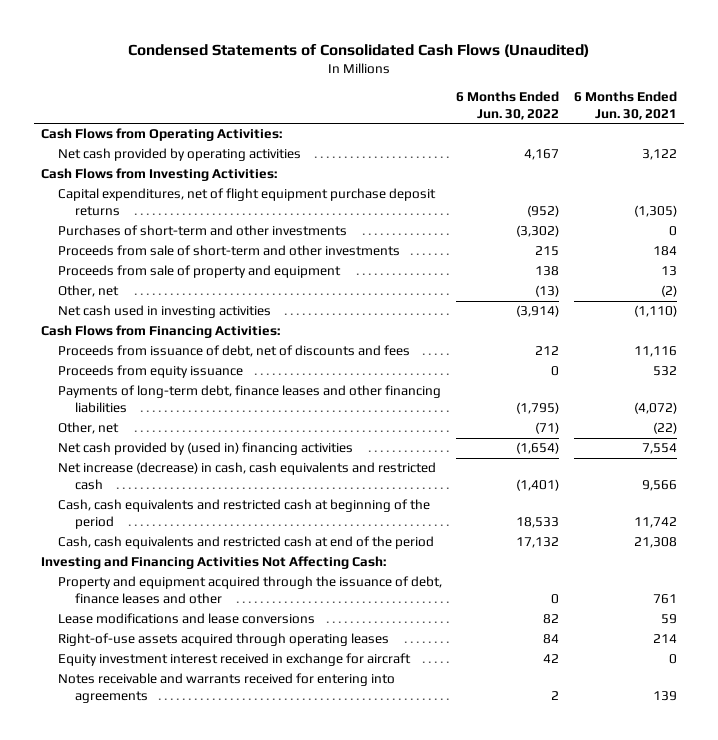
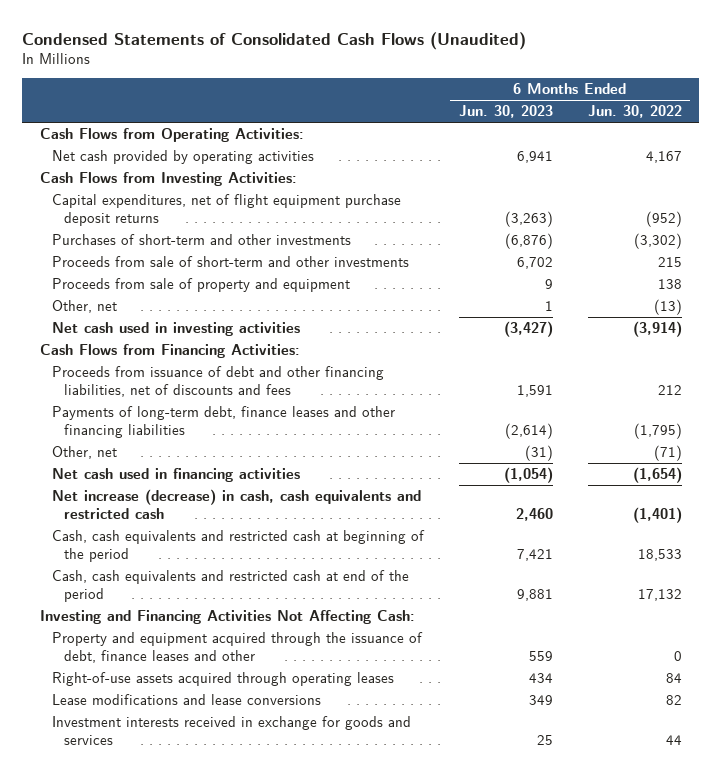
- | 6 Months Ended Jun. 30, 2022 | 6 Months Ended Jun. 30, 2021
+ | 6 Months Ended Jun. 30, 2023 | 6 Months Ended Jun. 30, 2022
- Proceeds from issuance of debt, net of discounts and fees | 212 | 11,116
- Proceeds from equity issuance | 0 | 532
+ Proceeds from issuance of debt and other financing liabilities, net of discounts and fees | 1,591 | 212
- Net cash provided by (used in) financing activities | (1,654) | 7,554
+ Net cash used in financing activities | (1,054) | (1,654)
- Equity investment interest received in exchange for aircraft | 42 | 0
- Notes receivable and warrants received for entering into agreements | 2 | 139
moved down: Lease modifications and lease conversions | 349 | 82
+ Investment interests received in exchange for goods and services | 25 | 44

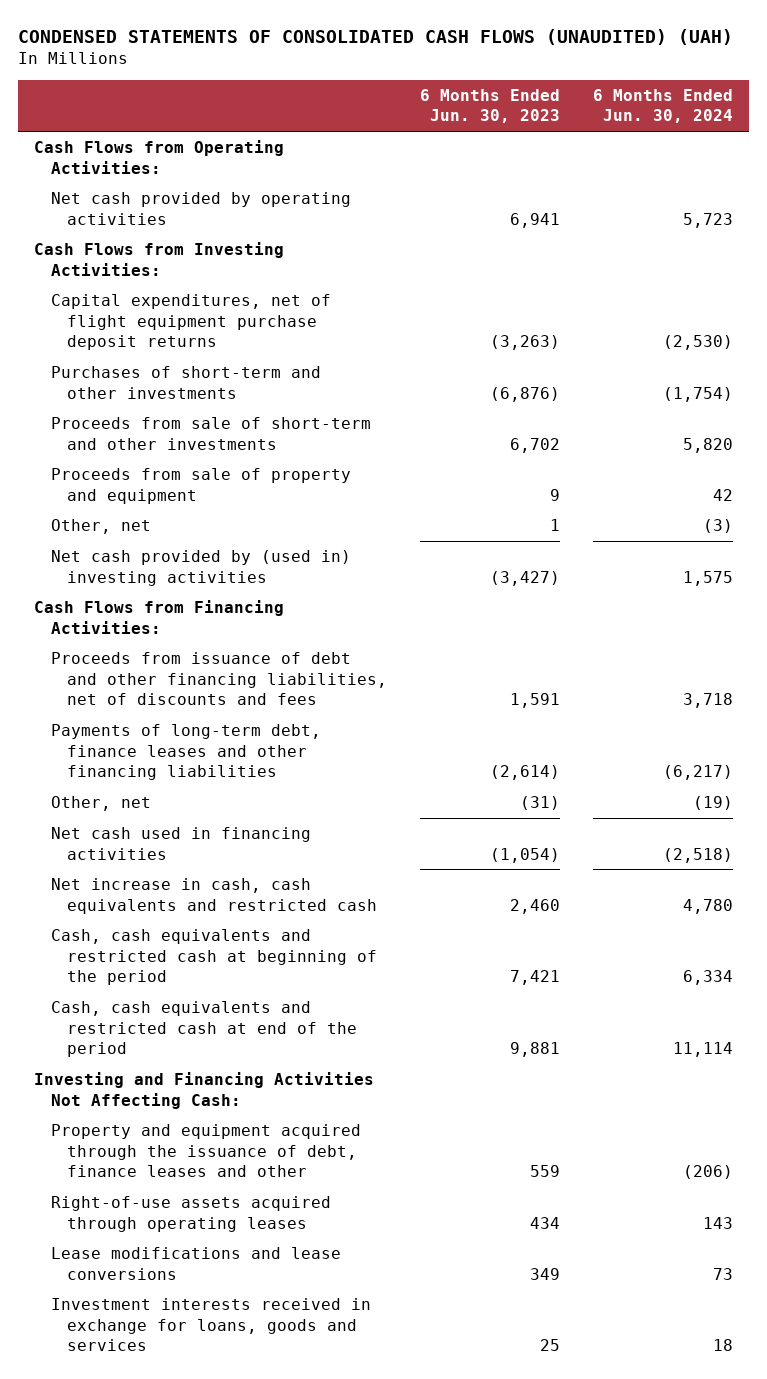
- Condensed Statements of Consolidated Cash Flows (Unaudited)
+ CONDENSED STATEMENTS OF CONSOLIDATED CASH FLOWS (UNAUDITED) (UAH)
- | 6 Months Ended Jun. 30, 2023 | 6 Months Ended Jun. 30, 2022
+ | 6 Months Ended Jun. 30, 2023 | 6 Months Ended Jun. 30, 2024
- Net cash used in investing activities | (3,427) | (3,914)
+ Net cash provided by (used in) investing activities | (3,427) | 1,575
- Net increase (decrease) in cash, cash equivalents and restricted cash | 2,460 | (1,401)
+ Net increase in cash, cash equivalents and restricted cash | 2,460 | 4,780
- Investment interests received in exchange for goods and services | 25 | 44
+ Investment interests received in exchange for loans, goods and services | 25 | 18

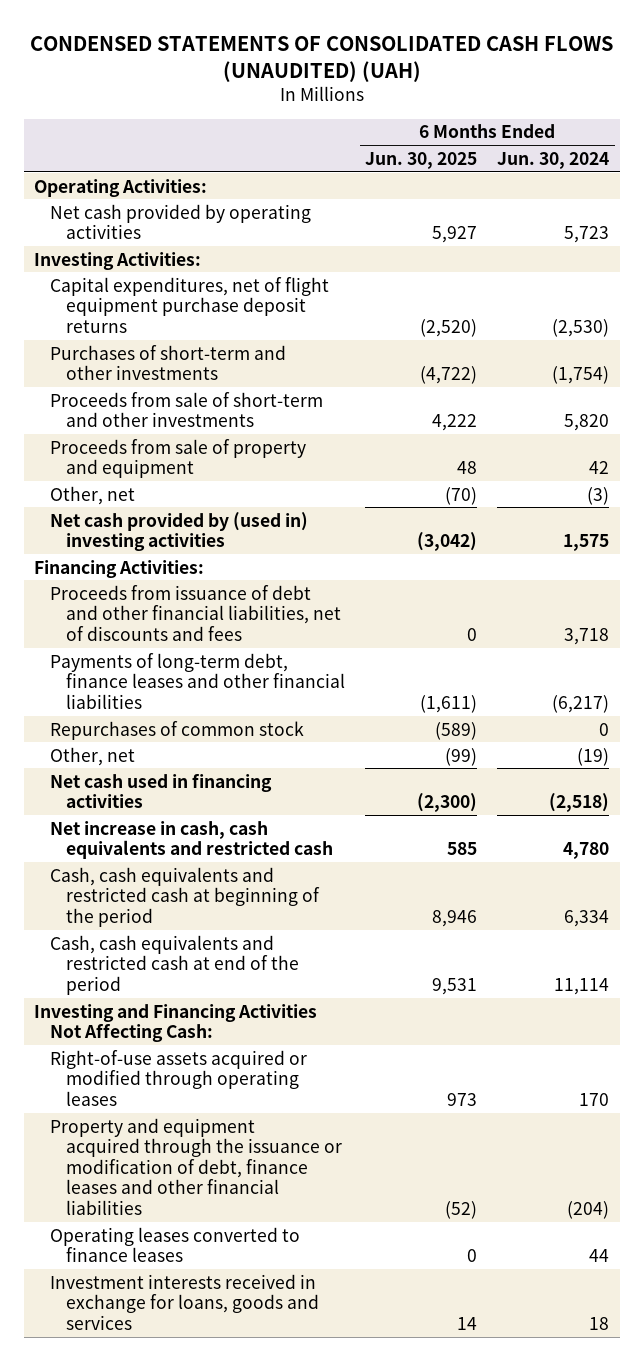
- | 6 Months Ended Jun. 30, 2023 | 6 Months Ended Jun. 30, 2024
+ | 6 Months Ended Jun. 30, 2025 | 6 Months Ended Jun. 30, 2024
- Cash Flows from Operating Activities:
+ Operating Activities:
- Cash Flows from Investing Activities:
+ Investing Activities:
- Cash Flows from Financing Activities:
- Proceeds from issuance of debt and other financing liabilities, net of discounts and fees | 1,591 | 3,718
- Payments of long-term debt, finance leases and other financing liabilities | (2,614) | (6,217)
+ Financing Activities:
+ Proceeds from issuance of debt and other financial liabilities, net of discounts and fees | 0 | 3,718
+ Payments of long-term debt, finance leases and other financial liabilities | (1,611) | (6,217)
+ Repurchases of common stock | (589) | 0
- Property and equipment acquired through the issuance of debt, finance leases and other | 559 | (206)
- Right-of-use assets acquired through operating leases | 434 | 143
- Lease modifications and lease conversions | 349 | 73
+ Right-of-use assets acquired or modified through operating leases | 973 | 170
+ Property and equipment acquired through the issuance or modification of debt, finance leases and other financial liabilities | (52) | (204)
+ Operating leases converted to finance leases | 0 | 44

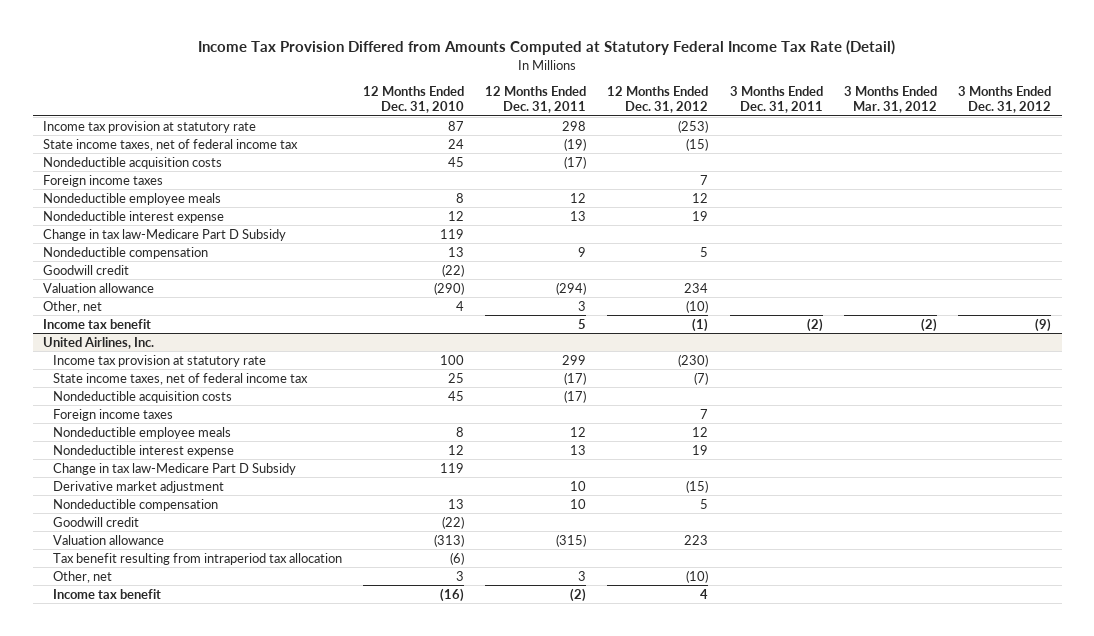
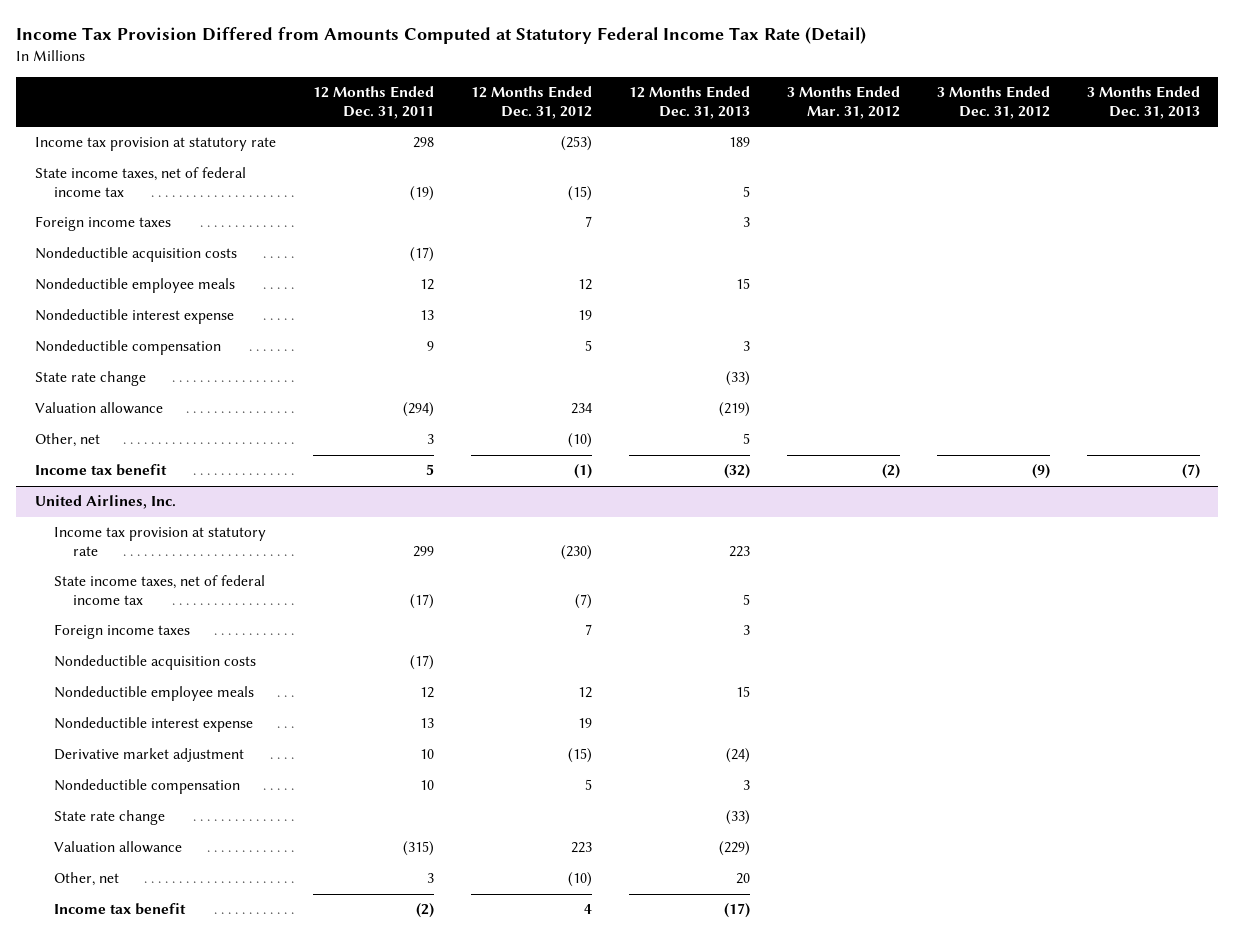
- | 12 Months Ended Dec. 31, 2010 | 12 Months Ended Dec. 31, 2011 | 12 Months Ended Dec. 31, 2012 | 3 Months Ended Dec. 31, 2011 | 3 Months Ended Mar. 31, 2012 | 3 Months Ended Dec. 31, 2012
+ | 12 Months Ended Dec. 31, 2011 | 12 Months Ended Dec. 31, 2012 | 12 Months Ended Dec. 31, 2013 | 3 Months Ended Mar. 31, 2012 | 3 Months Ended Dec. 31, 2012 | 3 Months Ended Dec. 31, 2013
moved down: Nondeductible acquisition costs | (17) | | | | |
- Change in tax law-Medicare Part D Subsidy | 119 | | | | |
- Goodwill credit | (22) | | | | |
+ State rate change | | | (33) | | |
@ United Airlines, Inc.
moved down: Nondeductible acquisition costs | (17) | | | | |
- Change in tax law-Medicare Part D Subsidy | 119 | | | | |
- Goodwill credit | (22) | | | | |
+ State rate change | | | (33) | | |
- Tax benefit resulting from intraperiod tax allocation | (6) | | | | |

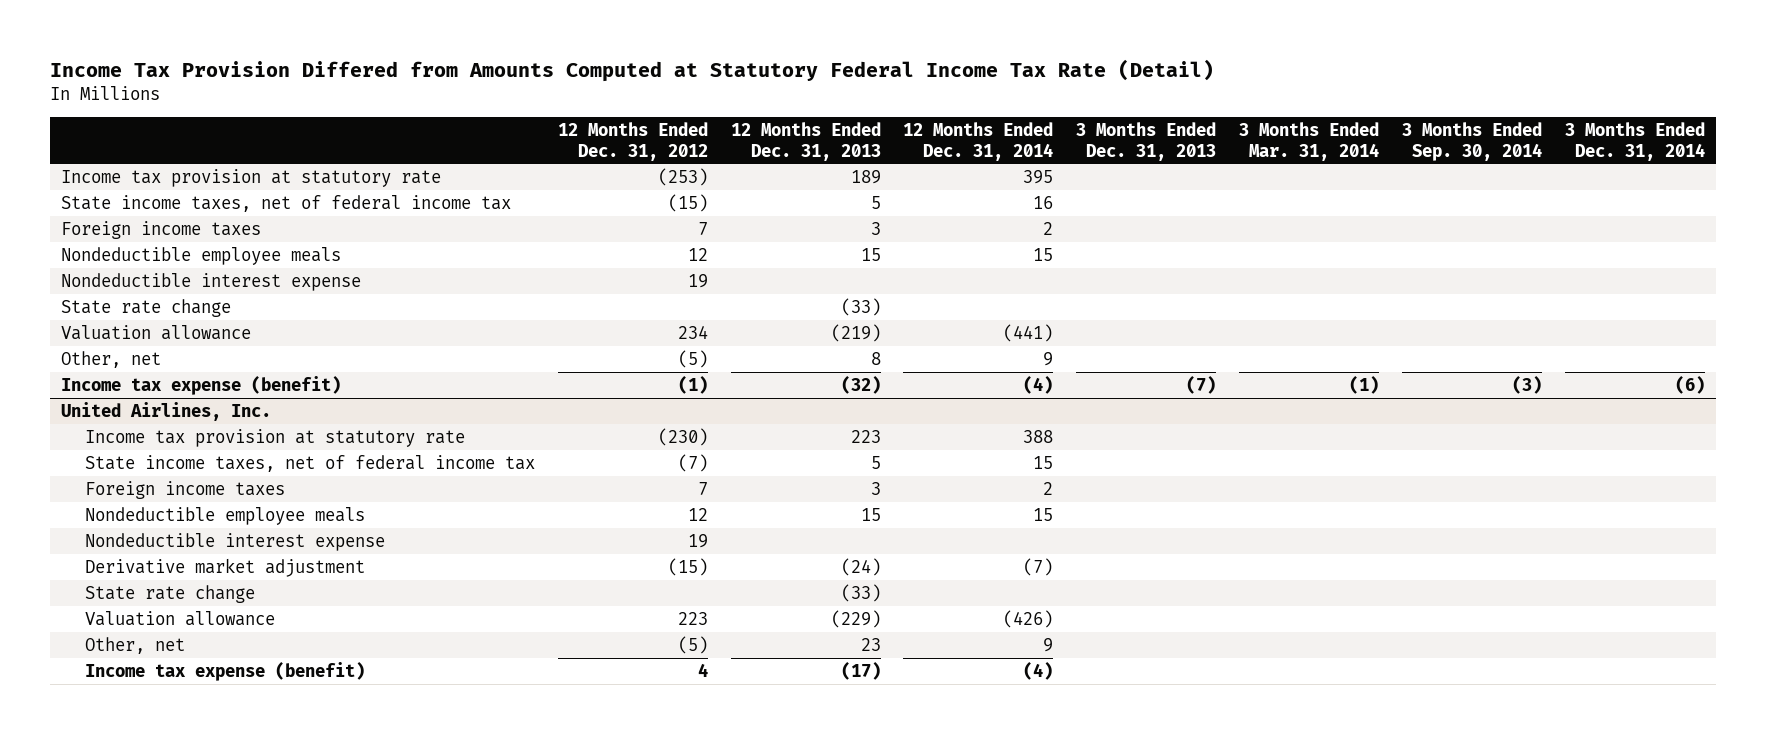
- | 12 Months Ended Dec. 31, 2011 | 12 Months Ended Dec. 31, 2012 | 12 Months Ended Dec. 31, 2013 | 3 Months Ended Mar. 31, 2012 | 3 Months Ended Dec. 31, 2012 | 3 Months Ended Dec. 31, 2013
+ | 12 Months Ended Dec. 31, 2012 | 12 Months Ended Dec. 31, 2013 | 12 Months Ended Dec. 31, 2014 | 3 Months Ended Dec. 31, 2013 | 3 Months Ended Mar. 31, 2014 | 3 Months Ended Sep. 30, 2014 | 3 Months Ended Dec. 31, 2014
- Nondeductible acquisition costs | (17) | | | | |
- Nondeductible compensation | 9 | 5 | 3 | | |
- Other, net | 3 | (10) | 5 | | |
- Income tax benefit | 5 | (1) | (32) | (2) | (9) | (7)
+ Other, net | (5) | 8 | 9 | | | |
+ Income tax expense (benefit) | (1) | (32) | (4) | (7) | (1) | (3) | (6)
@ United Airlines, Inc.
- Nondeductible acquisition costs | (17) | | | | |
- Nondeductible compensation | 10 | 5 | 3 | | |
- Other, net | 3 | (10) | 20 | | |
- Income tax benefit | (2) | 4 | (17) | | |
+ Other, net | (5) | 23 | 9 | | | |
+ Income tax expense (benefit) | 4 | (17) | (4) | | | |

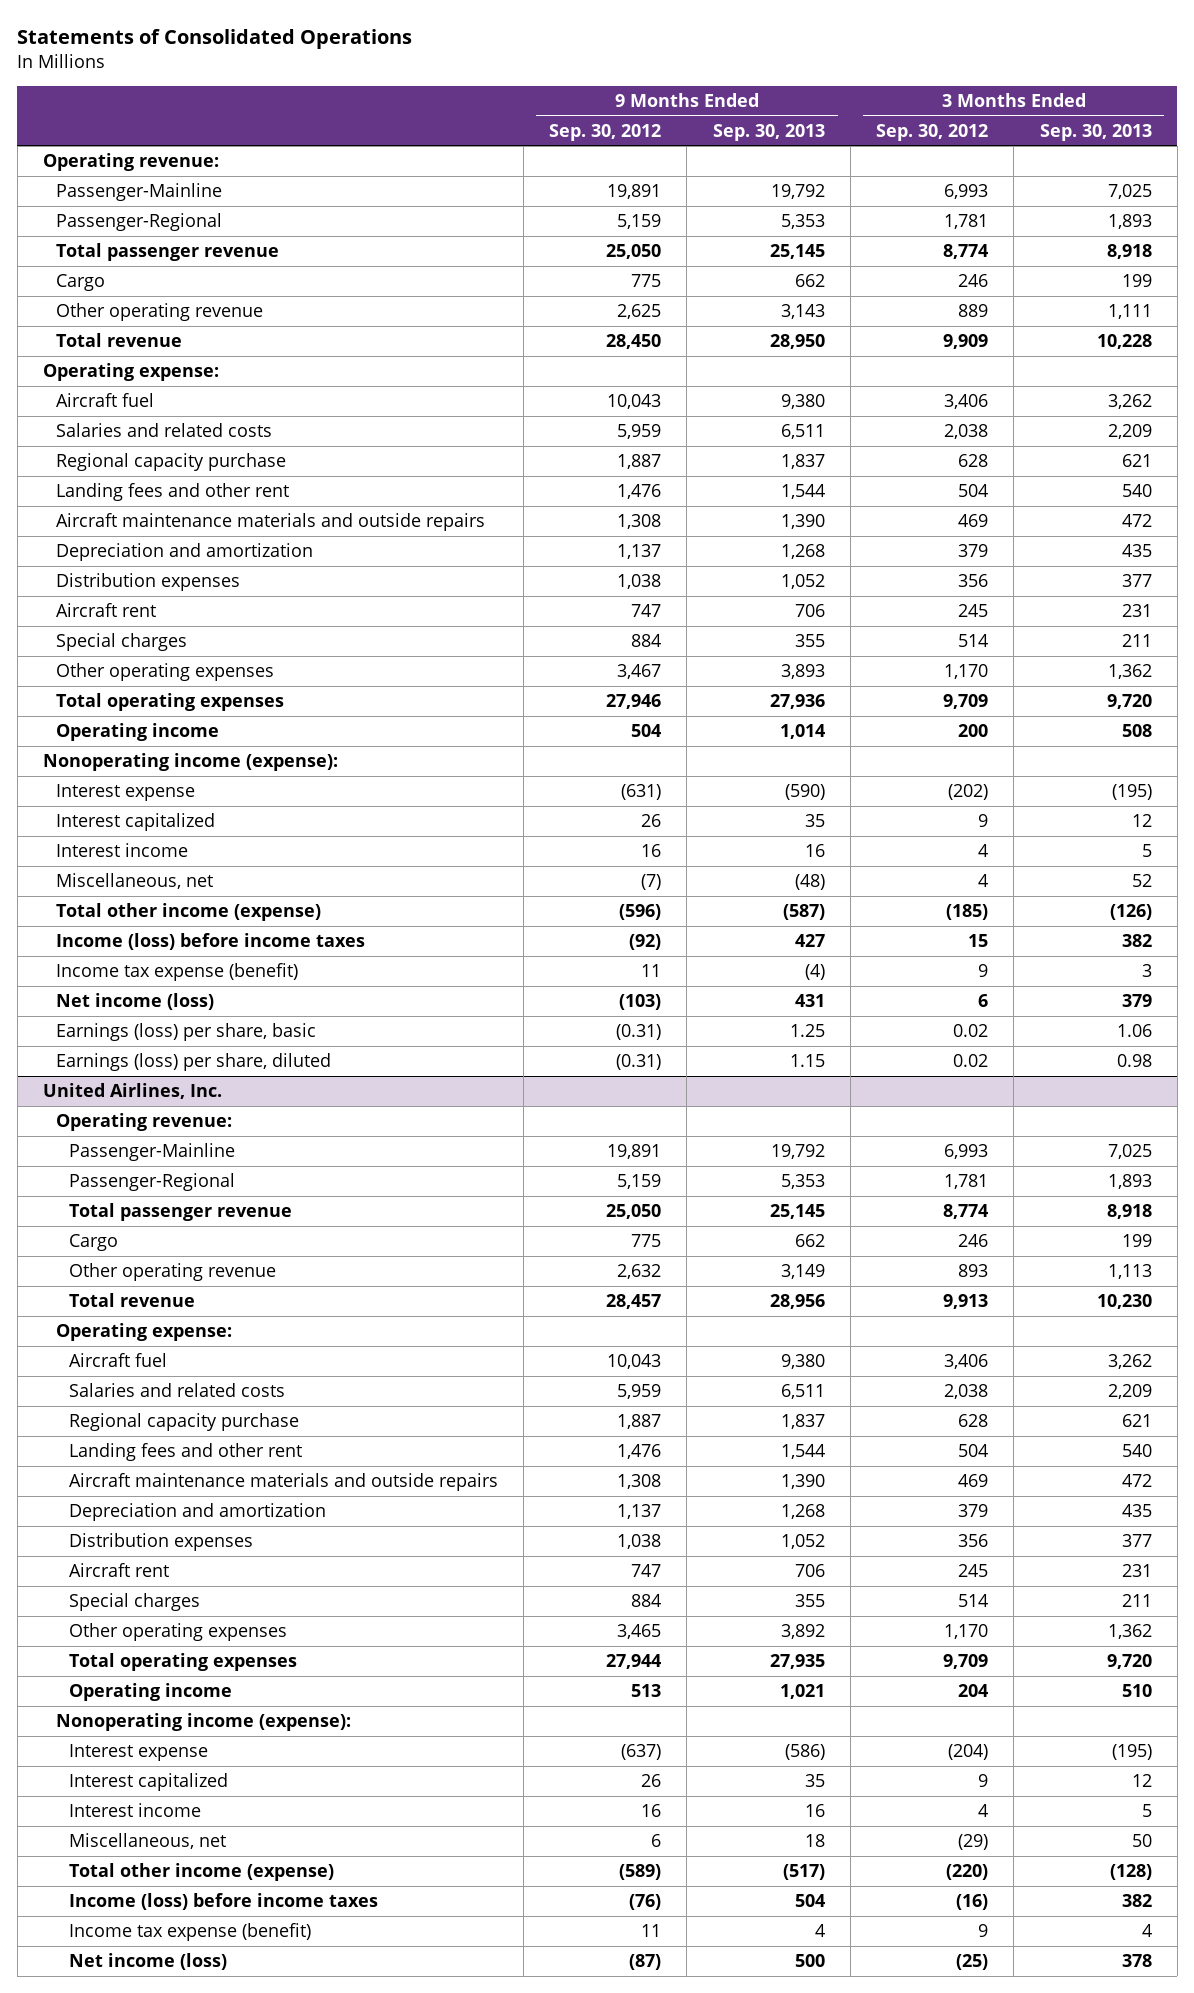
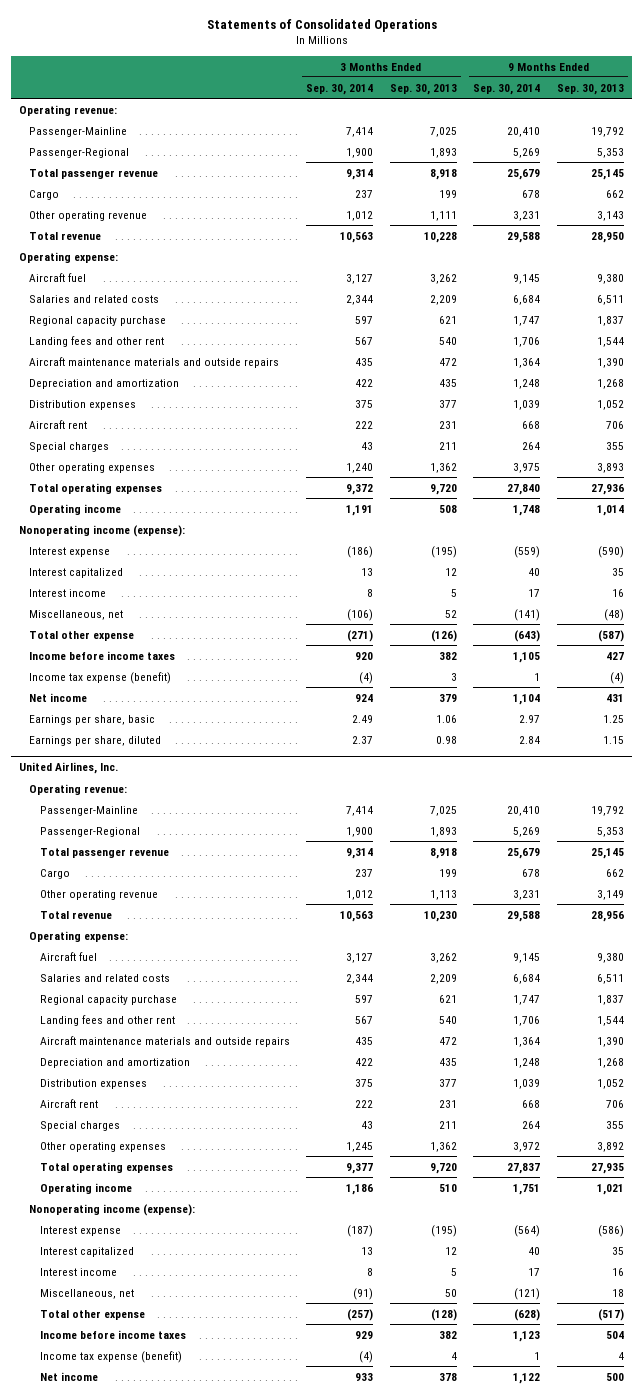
- | 9 Months Ended Sep. 30, 2012 | 9 Months Ended Sep. 30, 2013 | 3 Months Ended Sep. 30, 2012 | 3 Months Ended Sep. 30, 2013
+ | 3 Months Ended Sep. 30, 2014 | 3 Months Ended Sep. 30, 2013 | 9 Months Ended Sep. 30, 2014 | 9 Months Ended Sep. 30, 2013
- Total other income (expense) | (596) | (587) | (185) | (126)
- Income (loss) before income taxes | (92) | 427 | 15 | 382
+ Total other expense | (271) | (126) | (643) | (587)
+ Income before income taxes | 920 | 382 | 1,105 | 427
- Net income (loss) | (103) | 431 | 6 | 379
- Earnings (loss) per share, basic | (0.31) | 1.25 | 0.02 | 1.06
- Earnings (loss) per share, diluted | (0.31) | 1.15 | 0.02 | 0.98
+ Net income | 924 | 379 | 1,104 | 431
+ Earnings per share, basic | 2.49 | 1.06 | 2.97 | 1.25
+ Earnings per share, diluted | 2.37 | 0.98 | 2.84 | 1.15
@ United Airlines, Inc.
- Total other income (expense) | (589) | (517) | (220) | (128)
- Income (loss) before income taxes | (76) | 504 | (16) | 382
+ Total other expense | (257) | (128) | (628) | (517)
+ Income before income taxes | 929 | 382 | 1,123 | 504
- Net income (loss) | (87) | 500 | (25) | 378
+ Net income | 933 | 378 | 1,122 | 500

